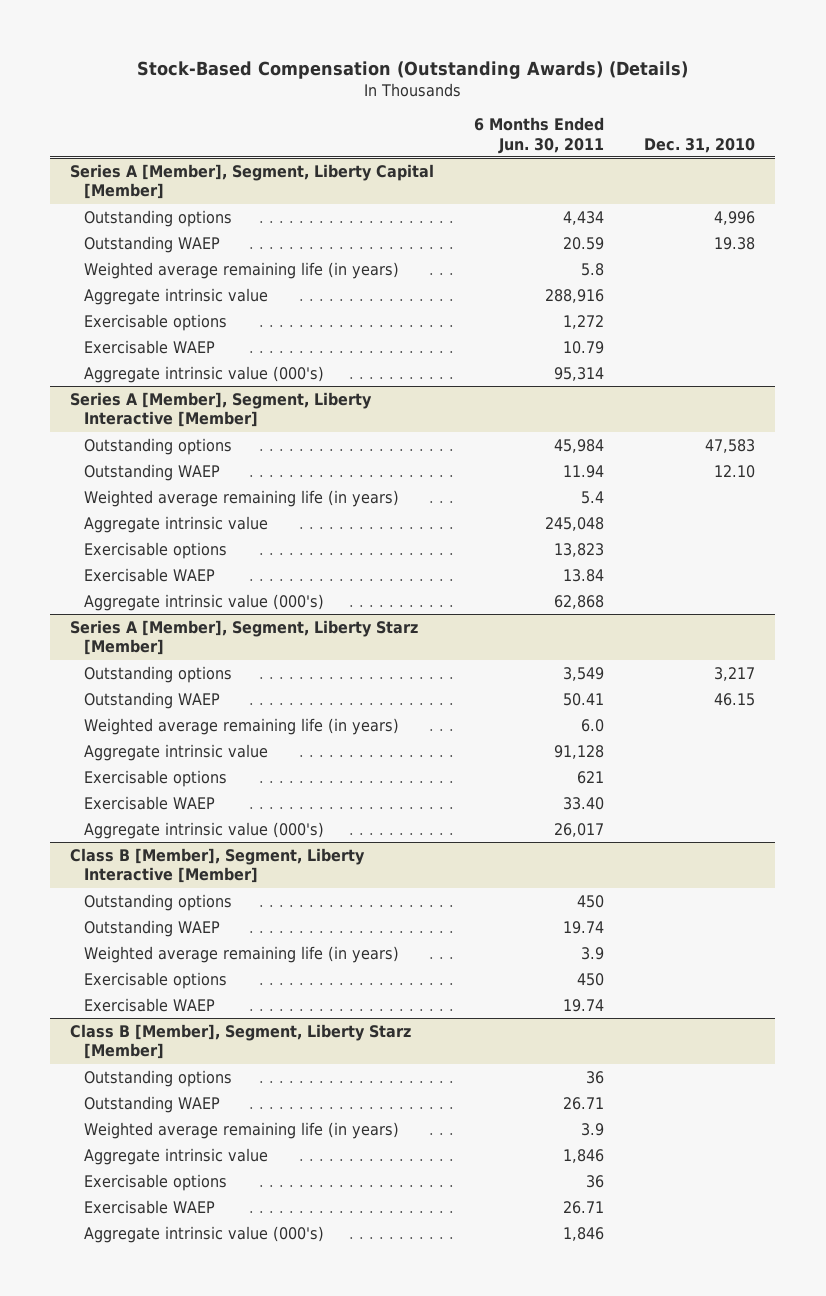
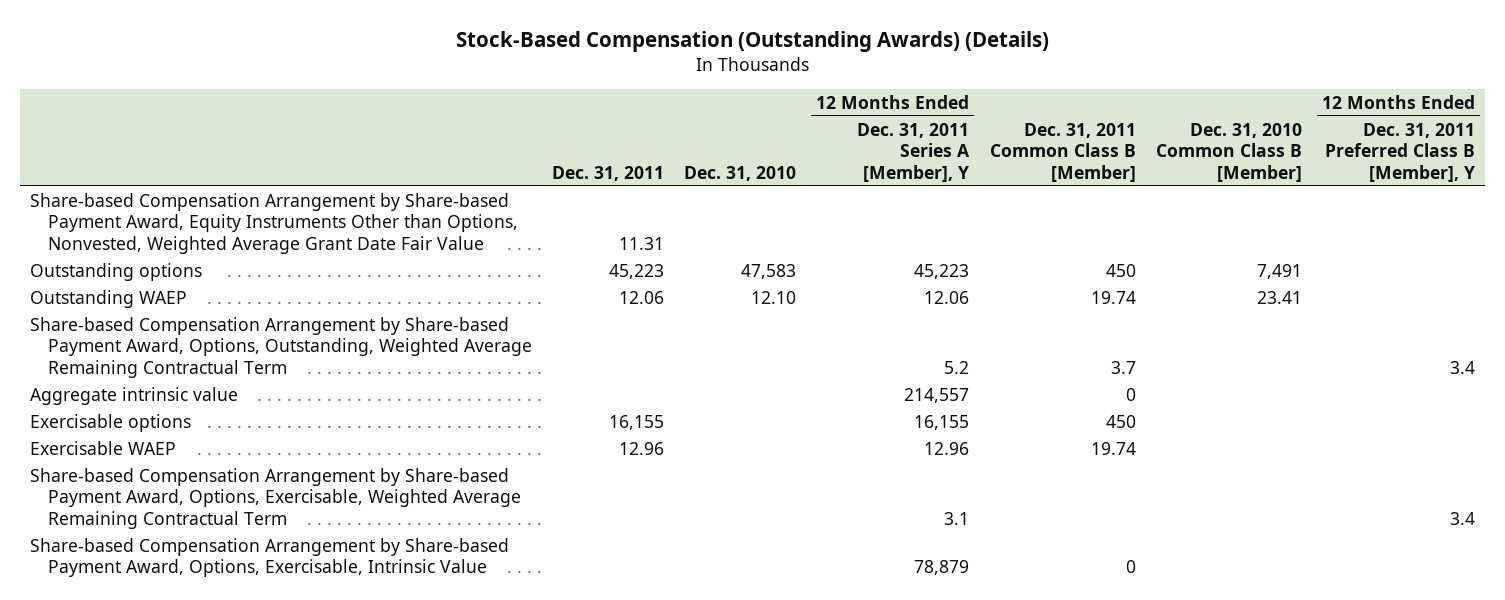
- | 6 Months Ended Jun. 30, 2011 | Dec. 31, 2010
+ | Dec. 31, 2011 | Dec. 31, 2010 | 12 Months Ended Dec. 31, 2011 Series A [Member], Y | Dec. 31, 2011 Common Class B [Member] | Dec. 31, 2010 Common Class B [Member] | 12 Months Ended Dec. 31, 2011 Preferred Class B [Member], Y
- Series A [Member], Segment, Liberty Capital [Member]
- Outstanding options | 4,434 | 4,996
- Outstanding WAEP | 20.59 | 19.38
- Weighted average remaining life (in years) | 5.8 |
- Aggregate intrinsic value | 288,916 |
- Exercisable options | 1,272 |
- Exercisable WAEP | 10.79 |
- Aggregate intrinsic value (000's) | 95,314 |
- Series A [Member], Segment, Liberty Interactive [Member]
+ Share-based Compensation Arrangement by Share-based Payment Award, Equity Instruments Other than Options, Nonvested, Weighted Average Grant Date Fair Value | 11.31 | | | | |
- Weighted average remaining life (in years) | 5.4 |
+ Share-based Compensation Arrangement by Share-based Payment Award, Options, Outstanding, Weighted Average Remaining Contractual Term | | | 5.2 | 3.7 | | 3.4
- Aggregate intrinsic value (000's) | 62,868 |
- Series A [Member], Segment, Liberty Starz [Member]
- Outstanding options | 3,549 | 3,217
- Outstanding WAEP | 50.41 | 46.15
- Weighted average remaining life (in years) | 6.0 |
- Aggregate intrinsic value | 91,128 |
- Exercisable options | 621 |
- Exercisable WAEP | 33.40 |
- Aggregate intrinsic value (000's) | 26,017 |
- Class B [Member], Segment, Liberty Interactive [Member]
- Outstanding options | 450 |
- Outstanding WAEP | 19.74 |
- Weighted average remaining life (in years) | 3.9 |
- Exercisable options | 450 |
- Exercisable WAEP | 19.74 |
- Class B [Member], Segment, Liberty Starz [Member]
- Outstanding options | 36 |
- Outstanding WAEP | 26.71 |
- Weighted average remaining life (in years) | 3.9 |
- Aggregate intrinsic value | 1,846 |
- Exercisable options | 36 |
- Exercisable WAEP | 26.71 |
- Aggregate intrinsic value (000's) | 1,846 |
+ Share-based Compensation Arrangement by Share-based Payment Award, Options, Exercisable, Weighted Average Remaining Contractual Term | | | 3.1 | | | 3.4
+ Share-based Compensation Arrangement by Share-based Payment Award, Options, Exercisable, Intrinsic Value | | | 78,879 | 0 | |

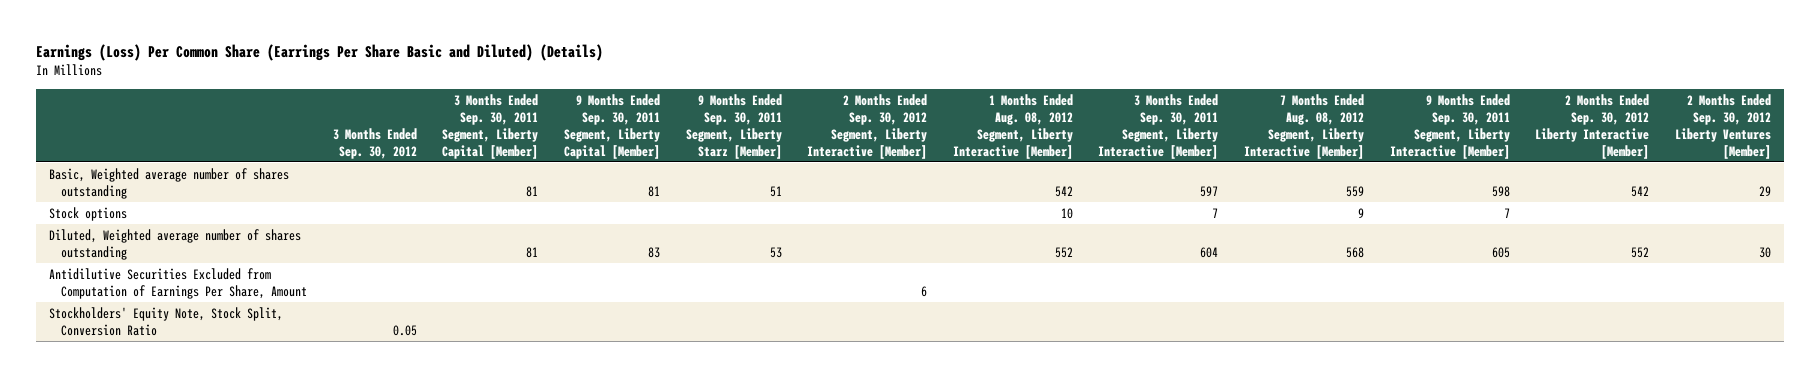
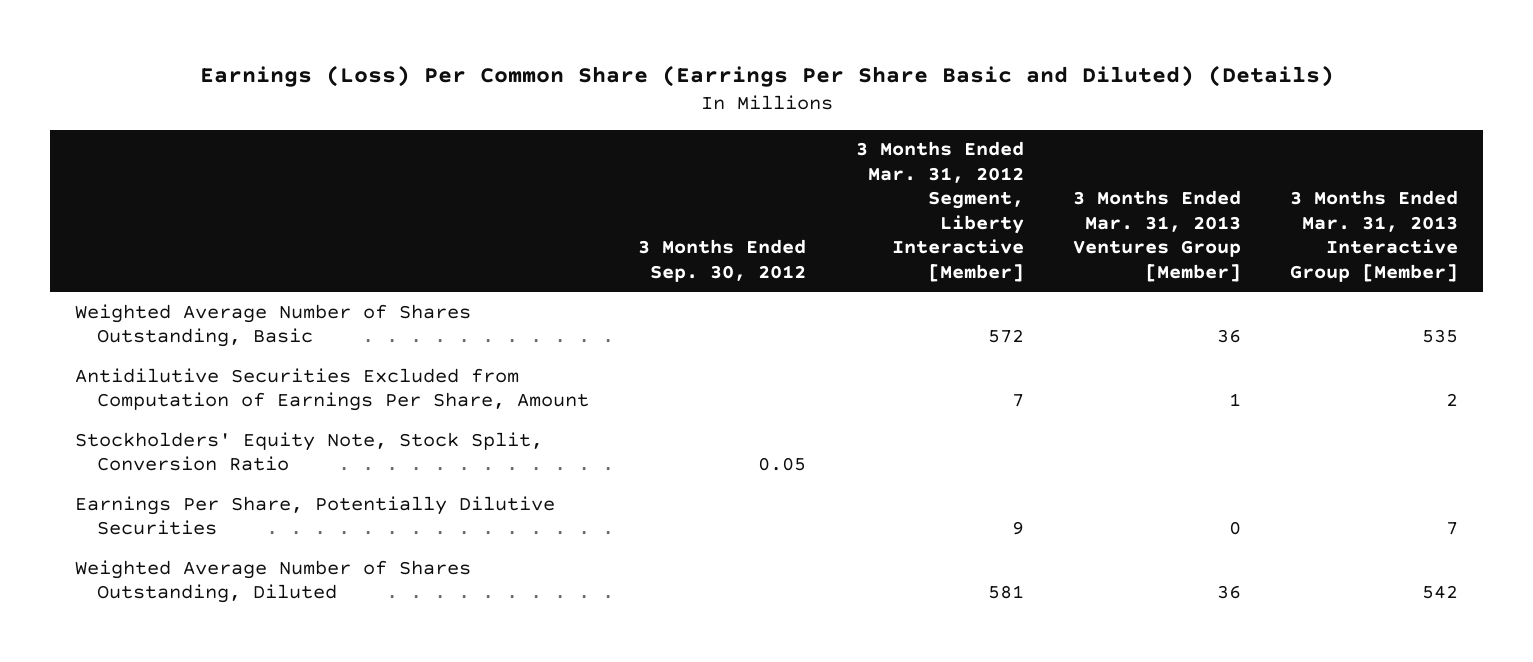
- | 3 Months Ended Sep. 30, 2012 | 3 Months Ended Sep. 30, 2011 Segment, Liberty Capital [Member] | 9 Months Ended Sep. 30, 2011 Segment, Liberty Capital [Member] | 9 Months Ended Sep. 30, 2011 Segment, Liberty Starz [Member] | 2 Months Ended Sep. 30, 2012 Segment, Liberty Interactive [Member] | 1 Months Ended Aug. 08, 2012 Segment, Liberty Interactive [Member] | 3 Months Ended Sep. 30, 2011 Segment, Liberty Interactive [Member] | 7 Months Ended Aug. 08, 2012 Segment, Liberty Interactive [Member] | 9 Months Ended Sep. 30, 2011 Segment, Liberty Interactive [Member] | 2 Months Ended Sep. 30, 2012 Liberty Interactive [Member] | 2 Months Ended Sep. 30, 2012 Liberty Ventures [Member]
+ | 3 Months Ended Sep. 30, 2012 | 3 Months Ended Mar. 31, 2012 Segment, Liberty Interactive [Member] | 3 Months Ended Mar. 31, 2013 Ventures Group [Member] | 3 Months Ended Mar. 31, 2013 Interactive Group [Member]
- Basic, Weighted average number of shares outstanding | | 81 | 81 | 51 | | 542 | 597 | 559 | 598 | 542 | 29
- Stock options | | | | | | 10 | 7 | 9 | 7 | |
- Diluted, Weighted average number of shares outstanding | | 81 | 83 | 53 | | 552 | 604 | 568 | 605 | 552 | 30
+ Weighted Average Number of Shares Outstanding, Basic | | 572 | 36 | 535
+ Earnings Per Share, Potentially Dilutive Securities | | 9 | 0 | 7
+ Weighted Average Number of Shares Outstanding, Diluted | | 581 | 36 | 542

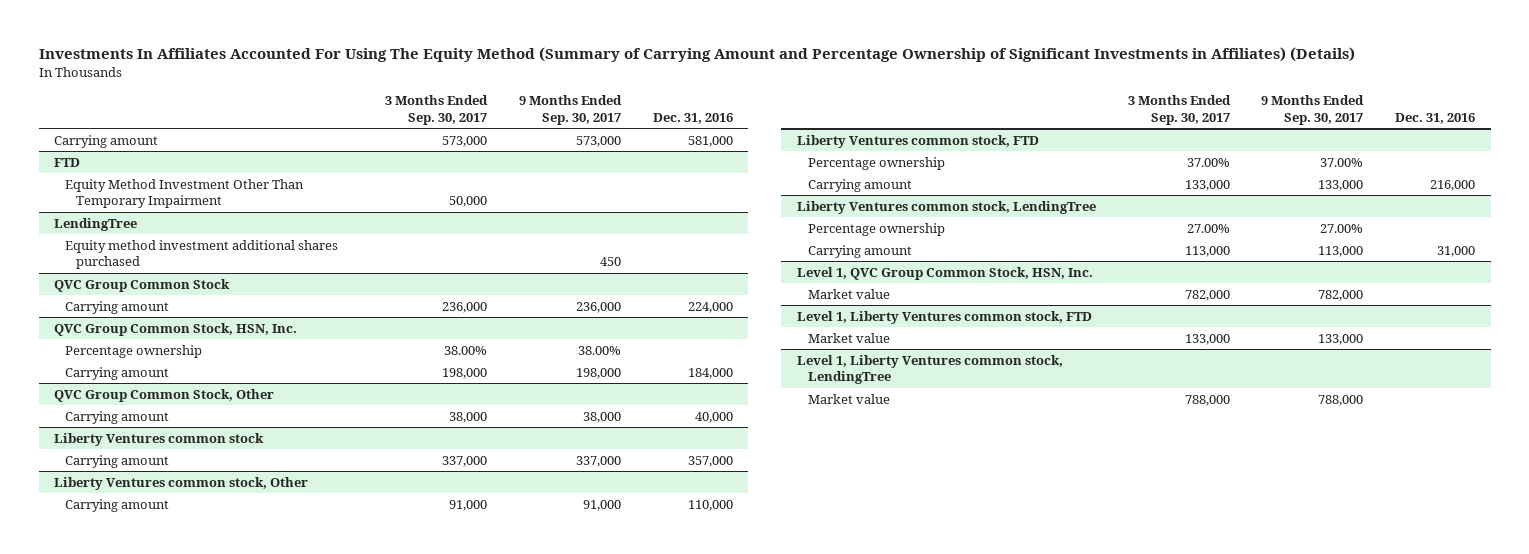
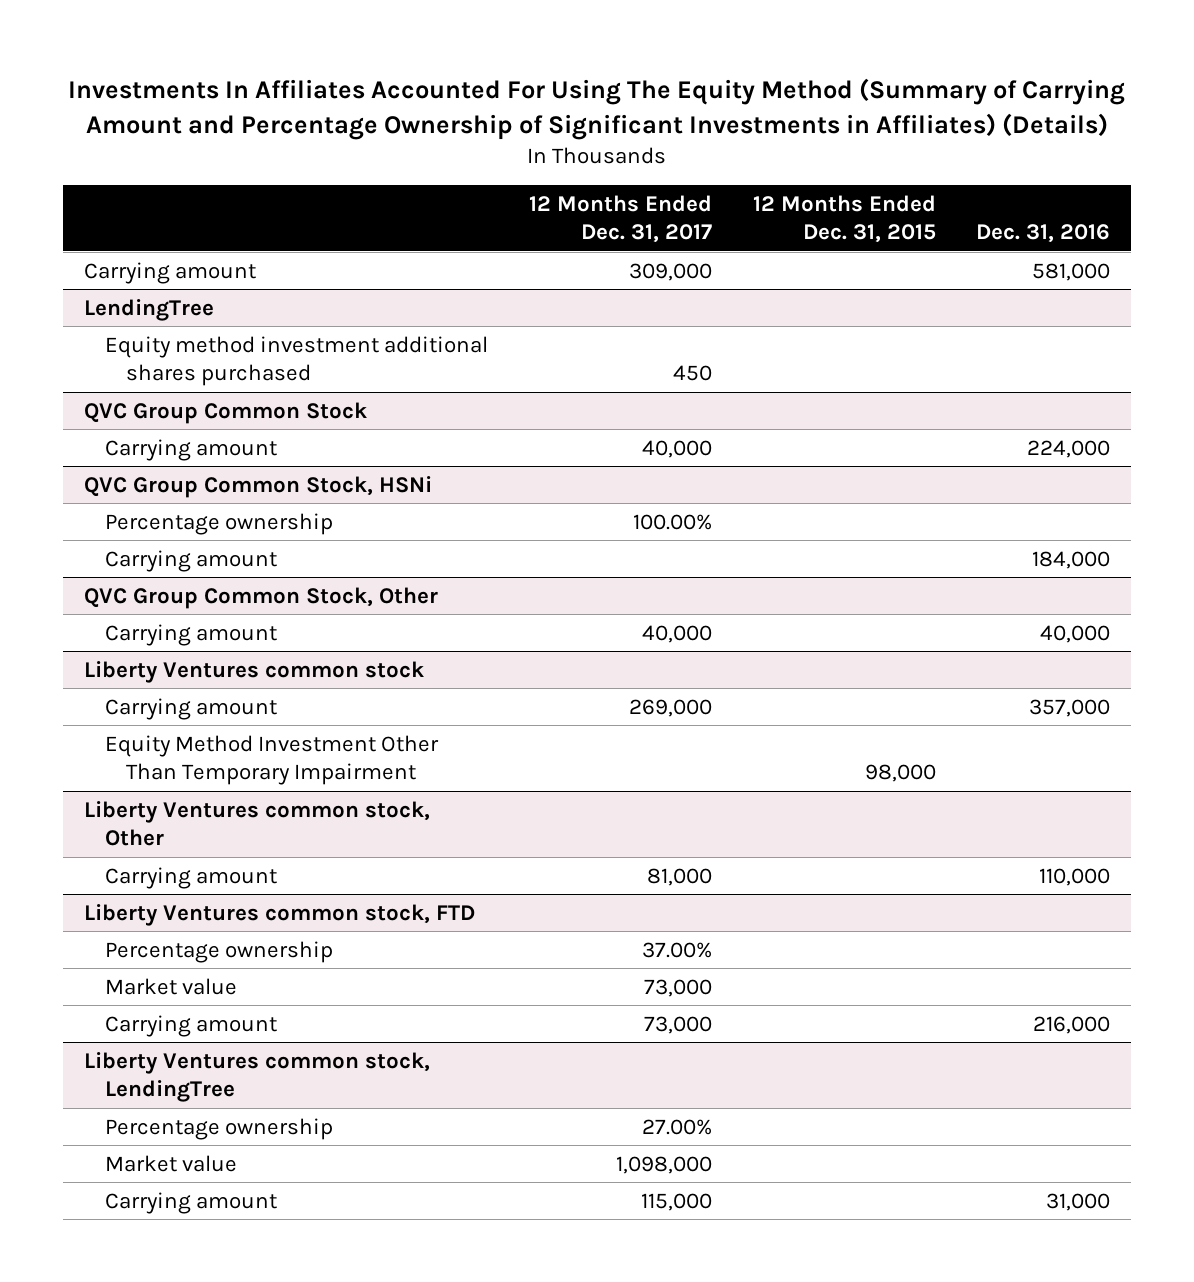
- | 3 Months Ended Sep. 30, 2017 | 9 Months Ended Sep. 30, 2017 | Dec. 31, 2016
+ | 12 Months Ended Dec. 31, 2017 | 12 Months Ended Dec. 31, 2015 | Dec. 31, 2016
- FTD
- Equity Method Investment Other Than Temporary Impairment | 50,000 | |
- QVC Group Common Stock, HSN, Inc.
+ QVC Group Common Stock, HSNi
@ Liberty Ventures common stock
+ Equity Method Investment Other Than Temporary Impairment | | 98,000 |
@ Liberty Ventures common stock, FTD
+ Market value | 73,000 | |
@ Liberty Ventures common stock, LendingTree
+ Market value | 1,098,000 | |
- Level 1, QVC Group Common Stock, HSN, Inc.
- Market value | 782,000 | 782,000 |
- Level 1, Liberty Ventures common stock, FTD
- Market value | 133,000 | 133,000 |
- Level 1, Liberty Ventures common stock, LendingTree
- Market value | 788,000 | 788,000 |

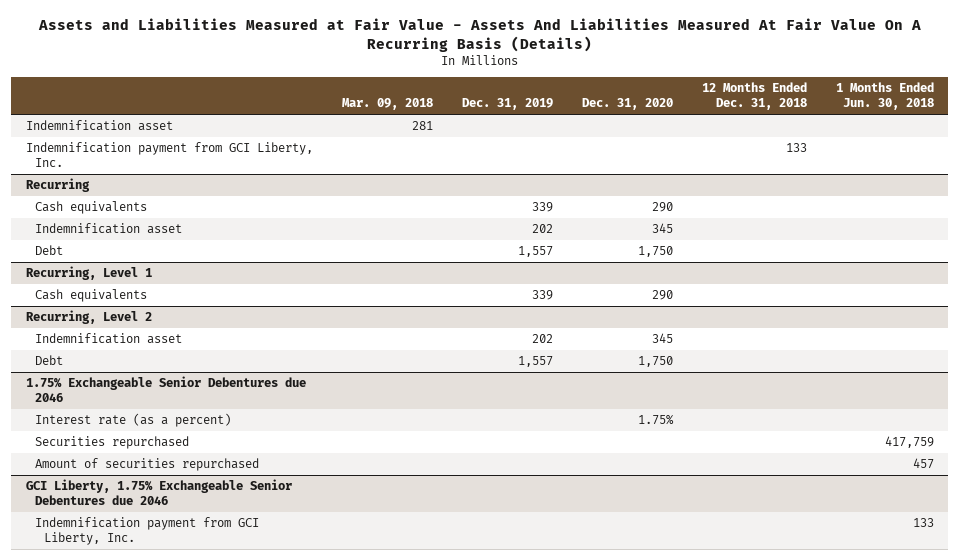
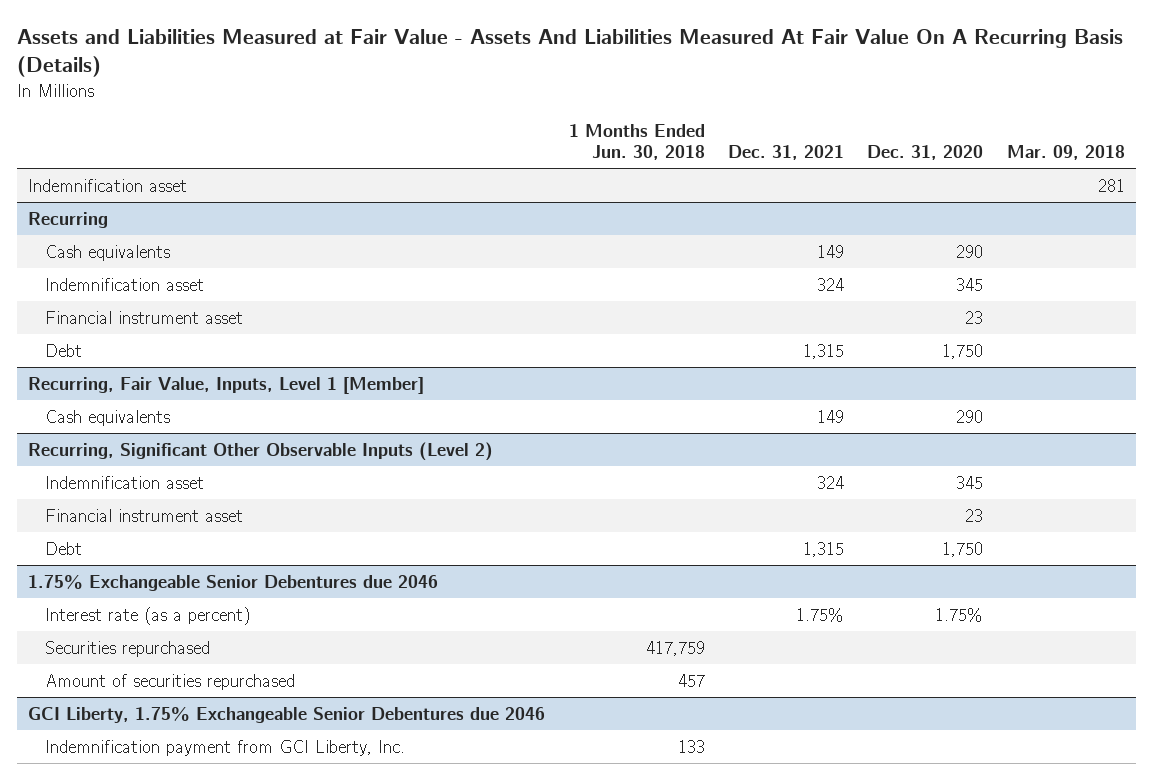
- | Mar. 09, 2018 | Dec. 31, 2019 | Dec. 31, 2020 | 12 Months Ended Dec. 31, 2018 | 1 Months Ended Jun. 30, 2018
+ | 1 Months Ended Jun. 30, 2018 | Dec. 31, 2021 | Dec. 31, 2020 | Mar. 09, 2018
- Indemnification payment from GCI Liberty, Inc. | | | | 133 |
@ Recurring
+ Financial instrument asset | | | 23 |
- Recurring, Level 1
+ Recurring, Fair Value, Inputs, Level 1 [Member]
- Recurring, Level 2
+ Recurring, Significant Other Observable Inputs (Level 2)
+ Financial instrument asset | | | 23 |

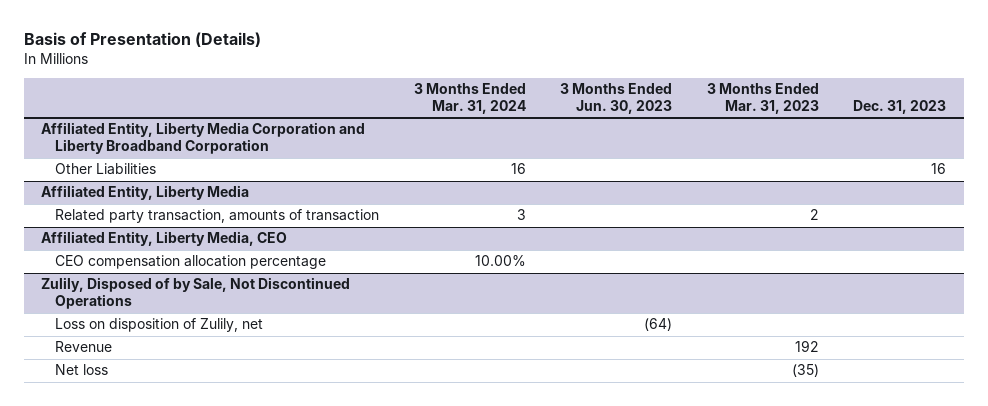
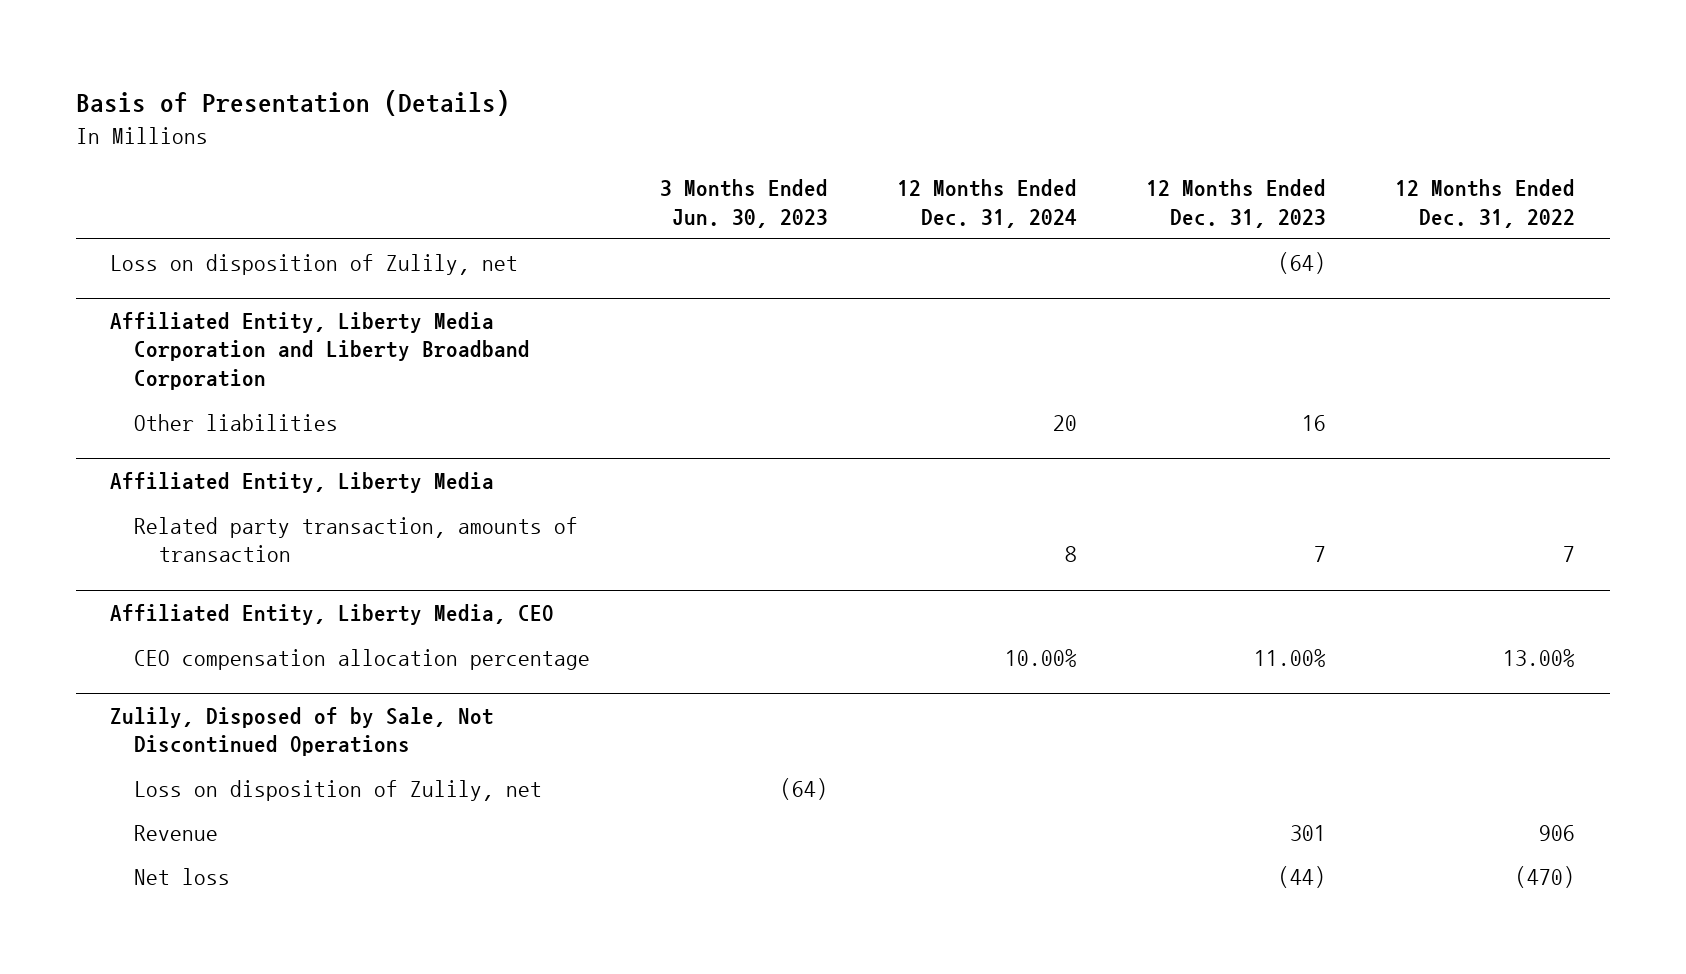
- | 3 Months Ended Mar. 31, 2024 | 3 Months Ended Jun. 30, 2023 | 3 Months Ended Mar. 31, 2023 | Dec. 31, 2023
+ | 3 Months Ended Jun. 30, 2023 | 12 Months Ended Dec. 31, 2024 | 12 Months Ended Dec. 31, 2023 | 12 Months Ended Dec. 31, 2022
+ Loss on disposition of Zulily, net | | | (64) |
@ Affiliated Entity, Liberty Media Corporation and Liberty Broadband Corporation
- Other Liabilities | 16 | | | 16
+ Other liabilities | | 20 | 16 |

